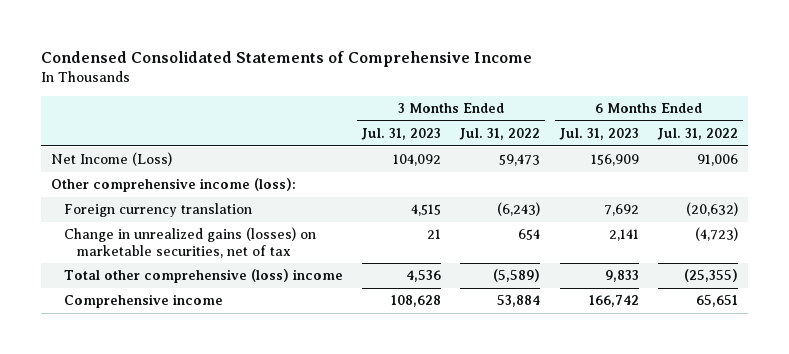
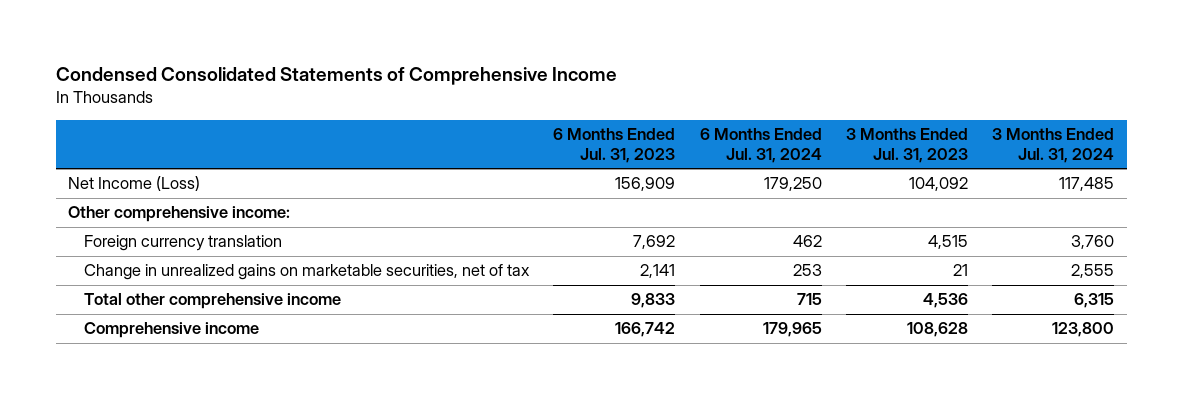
- | 3 Months Ended Jul. 31, 2023 | 3 Months Ended Jul. 31, 2022 | 6 Months Ended Jul. 31, 2023 | 6 Months Ended Jul. 31, 2022
+ | 6 Months Ended Jul. 31, 2023 | 6 Months Ended Jul. 31, 2024 | 3 Months Ended Jul. 31, 2023 | 3 Months Ended Jul. 31, 2024
- Other comprehensive income (loss):
+ Other comprehensive income:
- Change in unrealized gains (losses) on marketable securities, net of tax | 21 | 654 | 2,141 | (4,723)
- Total other comprehensive (loss) income | 4,536 | (5,589) | 9,833 | (25,355)
+ Change in unrealized gains on marketable securities, net of tax | 2,141 | 253 | 21 | 2,555
+ Total other comprehensive income | 9,833 | 715 | 4,536 | 6,315

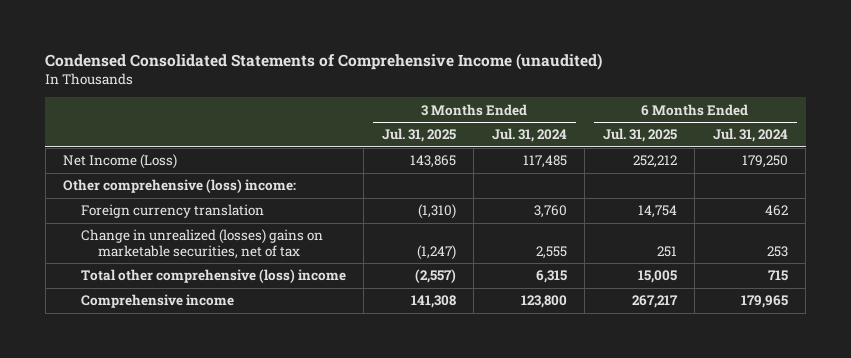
- Condensed Consolidated Statements of Comprehensive Income
+ Condensed Consolidated Statements of Comprehensive Income (unaudited)
- | 6 Months Ended Jul. 31, 2023 | 6 Months Ended Jul. 31, 2024 | 3 Months Ended Jul. 31, 2023 | 3 Months Ended Jul. 31, 2024
+ | 3 Months Ended Jul. 31, 2025 | 3 Months Ended Jul. 31, 2024 | 6 Months Ended Jul. 31, 2025 | 6 Months Ended Jul. 31, 2024
- Other comprehensive income:
+ Other comprehensive (loss) income:
- Change in unrealized gains on marketable securities, net of tax | 2,141 | 253 | 21 | 2,555
- Total other comprehensive income | 9,833 | 715 | 4,536 | 6,315
+ Change in unrealized (losses) gains on marketable securities, net of tax | (1,247) | 2,555 | 251 | 253
+ Total other comprehensive (loss) income | (2,557) | 6,315 | 15,005 | 715

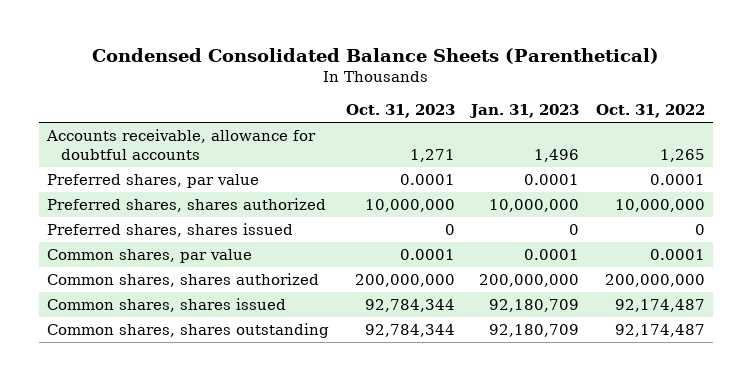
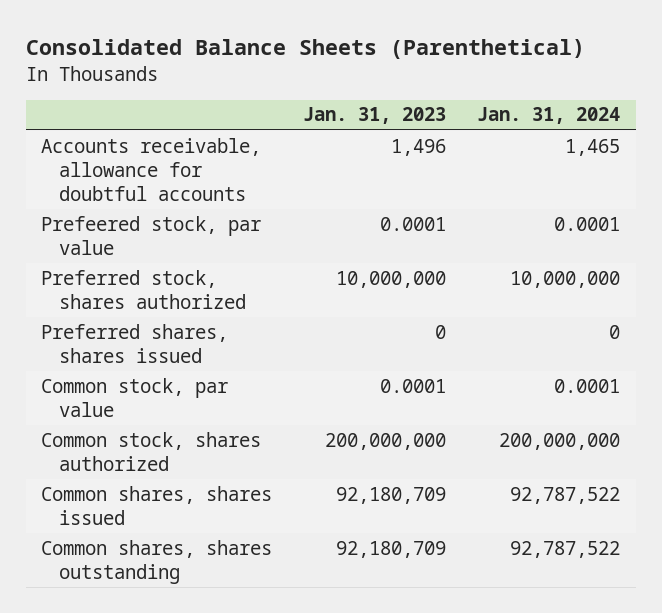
- Condensed Consolidated Balance Sheets (Parenthetical)
+ Consolidated Balance Sheets (Parenthetical)
- | Oct. 31, 2023 | Jan. 31, 2023 | Oct. 31, 2022
+ | Jan. 31, 2023 | Jan. 31, 2024
- Preferred shares, par value | 0.0001 | 0.0001 | 0.0001
- Preferred shares, shares authorized | 10,000,000 | 10,000,000 | 10,000,000
+ Prefeered stock, par value | 0.0001 | 0.0001
+ Preferred stock, shares authorized | 10,000,000 | 10,000,000
- Common shares, par value | 0.0001 | 0.0001 | 0.0001
- Common shares, shares authorized | 200,000,000 | 200,000,000 | 200,000,000
+ Common stock, par value | 0.0001 | 0.0001
+ Common stock, shares authorized | 200,000,000 | 200,000,000

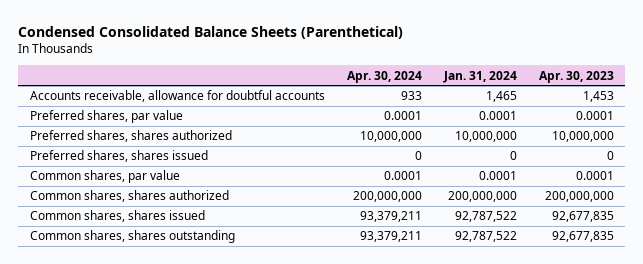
- Consolidated Balance Sheets (Parenthetical)
+ Condensed Consolidated Balance Sheets (Parenthetical)
- | Jan. 31, 2023 | Jan. 31, 2024
+ | Apr. 30, 2024 | Jan. 31, 2024 | Apr. 30, 2023
- Prefeered stock, par value | 0.0001 | 0.0001
- Preferred stock, shares authorized | 10,000,000 | 10,000,000
+ Preferred shares, par value | 0.0001 | 0.0001 | 0.0001
+ Preferred shares, shares authorized | 10,000,000 | 10,000,000 | 10,000,000
- Common stock, par value | 0.0001 | 0.0001
- Common stock, shares authorized | 200,000,000 | 200,000,000
+ Common shares, par value | 0.0001 | 0.0001 | 0.0001
+ Common shares, shares authorized | 200,000,000 | 200,000,000 | 200,000,000

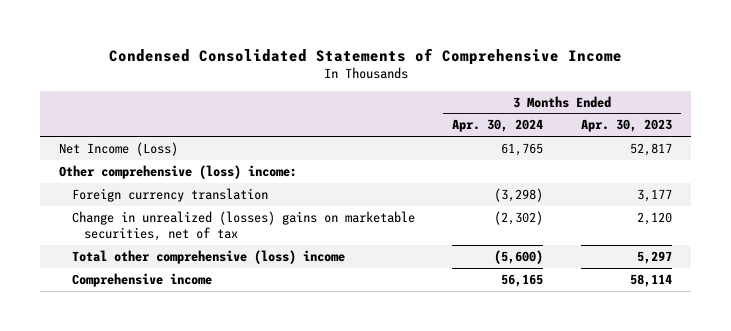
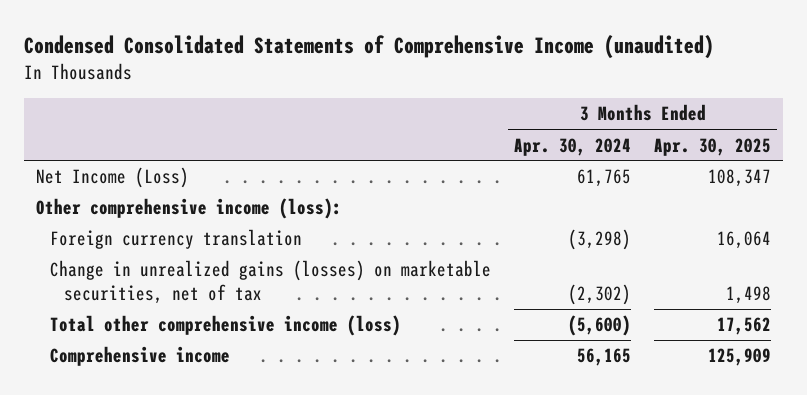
- Condensed Consolidated Statements of Comprehensive Income
+ Condensed Consolidated Statements of Comprehensive Income (unaudited)
- | 3 Months Ended Apr. 30, 2024 | 3 Months Ended Apr. 30, 2023
+ | 3 Months Ended Apr. 30, 2024 | 3 Months Ended Apr. 30, 2025
- Other comprehensive (loss) income:
+ Other comprehensive income (loss):
- Change in unrealized (losses) gains on marketable securities, net of tax | (2,302) | 2,120
- Total other comprehensive (loss) income | (5,600) | 5,297
+ Change in unrealized gains (losses) on marketable securities, net of tax | (2,302) | 1,498
+ Total other comprehensive income (loss) | (5,600) | 17,562

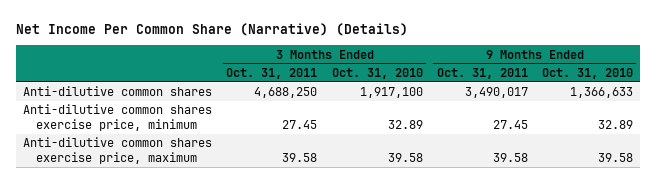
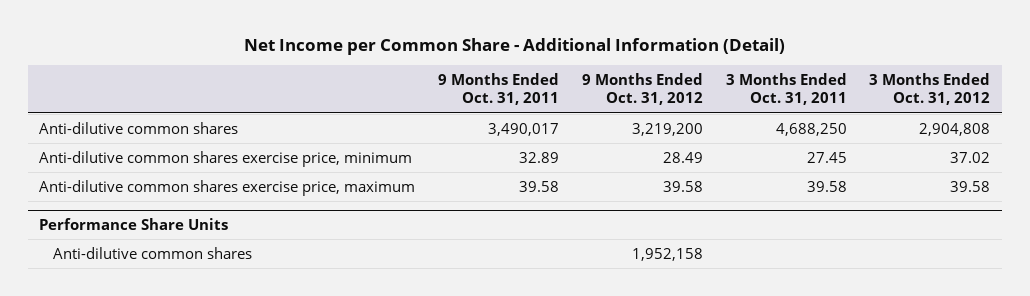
- Net Income Per Common Share (Narrative) (Details)
+ Net Income per Common Share - Additional Information (Detail)
- | 3 Months Ended Oct. 31, 2011 | 3 Months Ended Oct. 31, 2010 | 9 Months Ended Oct. 31, 2011 | 9 Months Ended Oct. 31, 2010
+ | 9 Months Ended Oct. 31, 2011 | 9 Months Ended Oct. 31, 2012 | 3 Months Ended Oct. 31, 2011 | 3 Months Ended Oct. 31, 2012
- Anti-dilutive common shares exercise price, minimum | 27.45 | 32.89 | 27.45 | 32.89
+ Anti-dilutive common shares exercise price, minimum | 32.89 | 28.49 | 27.45 | 37.02
+ Performance Share Units
+ Anti-dilutive common shares | | 1,952,158 | |

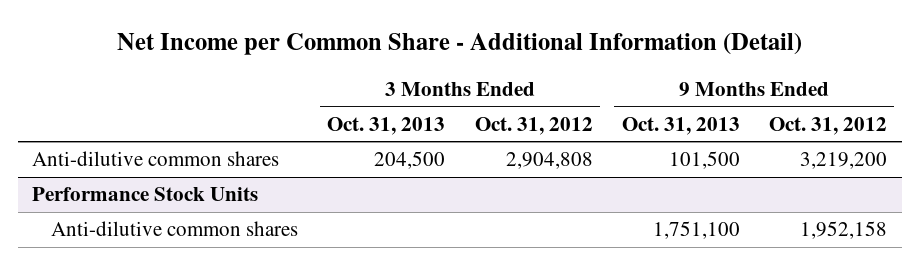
- | 9 Months Ended Oct. 31, 2011 | 9 Months Ended Oct. 31, 2012 | 3 Months Ended Oct. 31, 2011 | 3 Months Ended Oct. 31, 2012
+ | 3 Months Ended Oct. 31, 2013 | 3 Months Ended Oct. 31, 2012 | 9 Months Ended Oct. 31, 2013 | 9 Months Ended Oct. 31, 2012
- Anti-dilutive common shares exercise price, minimum | 32.89 | 28.49 | 27.45 | 37.02
- Anti-dilutive common shares exercise price, maximum | 39.58 | 39.58 | 39.58 | 39.58
- Performance Share Units
+ Performance Stock Units

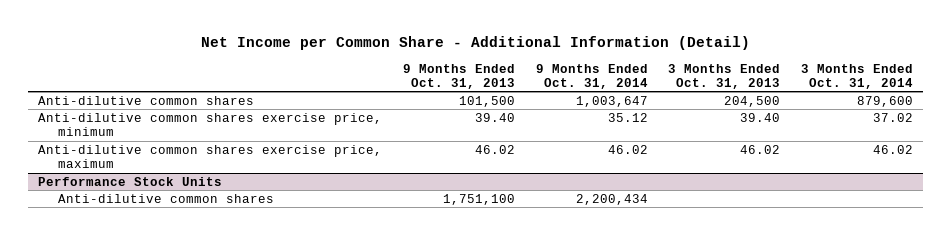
- | 3 Months Ended Oct. 31, 2013 | 3 Months Ended Oct. 31, 2012 | 9 Months Ended Oct. 31, 2013 | 9 Months Ended Oct. 31, 2012
+ | 9 Months Ended Oct. 31, 2013 | 9 Months Ended Oct. 31, 2014 | 3 Months Ended Oct. 31, 2013 | 3 Months Ended Oct. 31, 2014
+ Anti-dilutive common shares exercise price, minimum | 39.40 | 35.12 | 39.40 | 37.02
+ Anti-dilutive common shares exercise price, maximum | 46.02 | 46.02 | 46.02 | 46.02

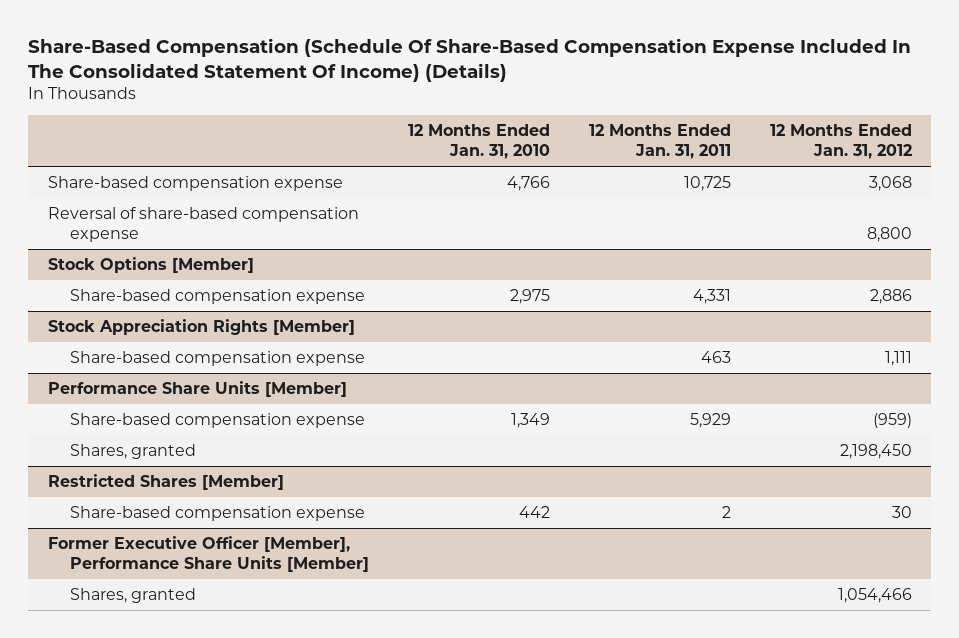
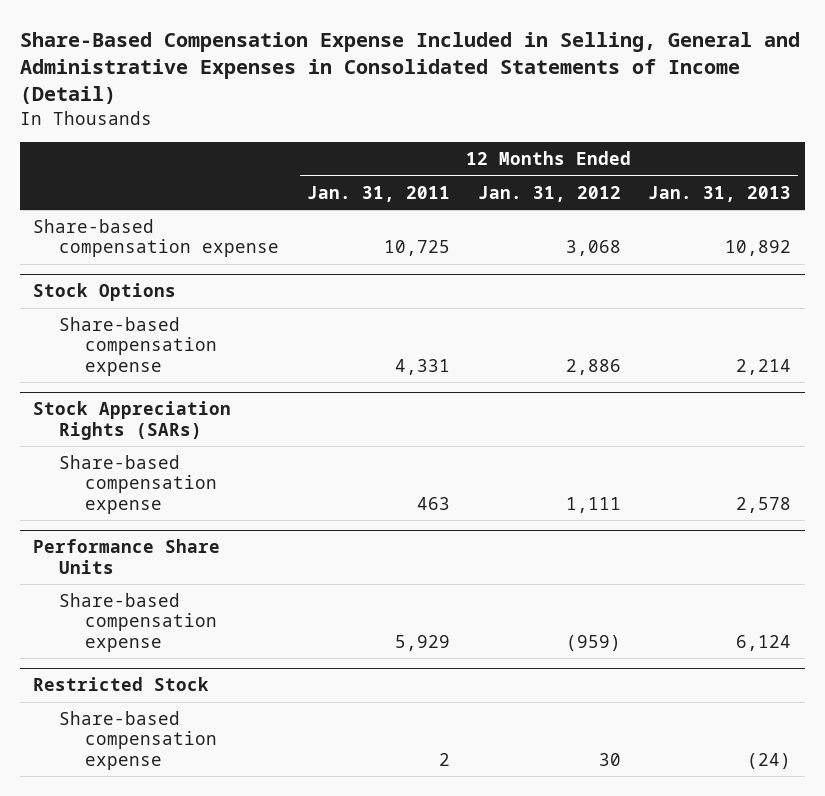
- Share-Based Compensation (Schedule Of Share-Based Compensation Expense Included In The Consolidated Statement Of Income) (Details)
+ Share-Based Compensation Expense Included in Selling, General and Administrative Expenses in Consolidated Statements of Income (Detail)
- | 12 Months Ended Jan. 31, 2010 | 12 Months Ended Jan. 31, 2011 | 12 Months Ended Jan. 31, 2012
+ | 12 Months Ended Jan. 31, 2011 | 12 Months Ended Jan. 31, 2012 | 12 Months Ended Jan. 31, 2013
- Reversal of share-based compensation expense | | | 8,800
- Stock Options [Member]
+ Stock Options
- Stock Appreciation Rights [Member]
+ Stock Appreciation Rights (SARs)
- Performance Share Units [Member]
+ Performance Share Units
- Shares, granted | | | 2,198,450
- Restricted Shares [Member]
+ Restricted Stock
- Former Executive Officer [Member], Performance Share Units [Member]
- Shares, granted | | | 1,054,466

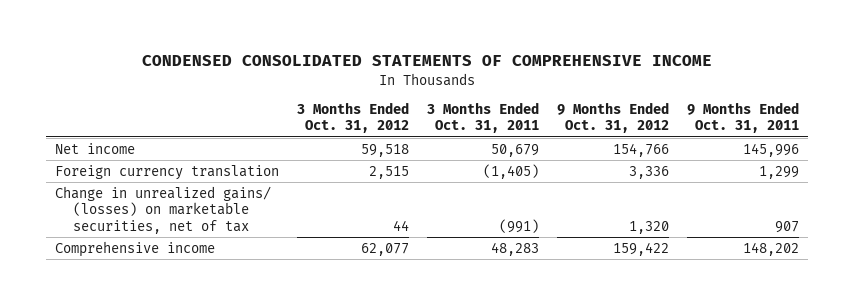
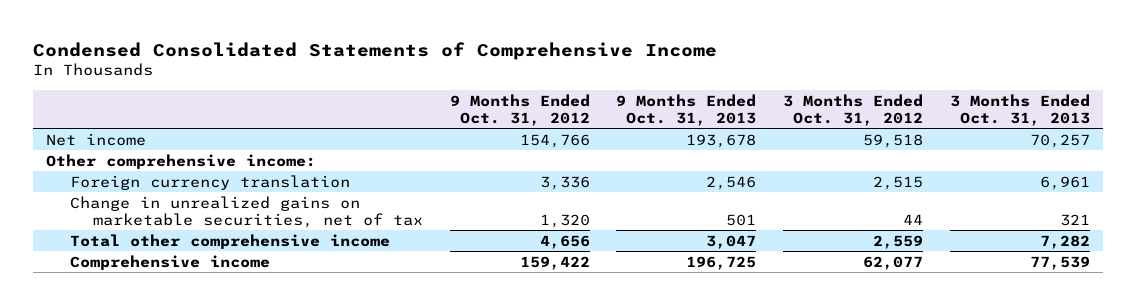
- CONDENSED CONSOLIDATED STATEMENTS OF COMPREHENSIVE INCOME
+ Condensed Consolidated Statements of Comprehensive Income
- | 3 Months Ended Oct. 31, 2012 | 3 Months Ended Oct. 31, 2011 | 9 Months Ended Oct. 31, 2012 | 9 Months Ended Oct. 31, 2011
+ | 9 Months Ended Oct. 31, 2012 | 9 Months Ended Oct. 31, 2013 | 3 Months Ended Oct. 31, 2012 | 3 Months Ended Oct. 31, 2013
+ Other comprehensive income:
- Change in unrealized gains/ (losses) on marketable securities, net of tax | 44 | (991) | 1,320 | 907
+ Change in unrealized gains on marketable securities, net of tax | 1,320 | 501 | 44 | 321
+ Total other comprehensive income | 4,656 | 3,047 | 2,559 | 7,282

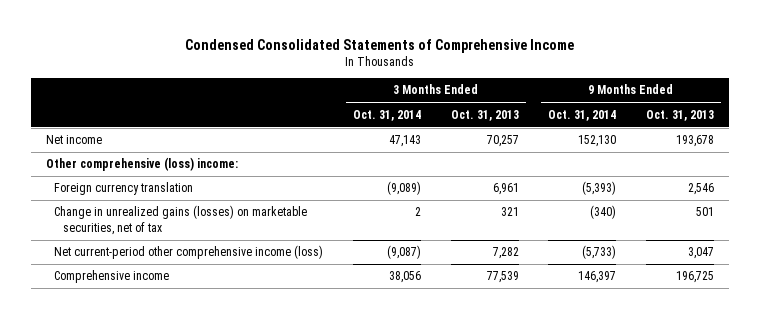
- | 9 Months Ended Oct. 31, 2012 | 9 Months Ended Oct. 31, 2013 | 3 Months Ended Oct. 31, 2012 | 3 Months Ended Oct. 31, 2013
+ | 3 Months Ended Oct. 31, 2014 | 3 Months Ended Oct. 31, 2013 | 9 Months Ended Oct. 31, 2014 | 9 Months Ended Oct. 31, 2013
- Other comprehensive income:
+ Other comprehensive (loss) income:
- Change in unrealized gains on marketable securities, net of tax | 1,320 | 501 | 44 | 321
- Total other comprehensive income | 4,656 | 3,047 | 2,559 | 7,282
+ Change in unrealized gains (losses) on marketable securities, net of tax | 2 | 321 | (340) | 501
+ Net current-period other comprehensive income (loss) | (9,087) | 7,282 | (5,733) | 3,047

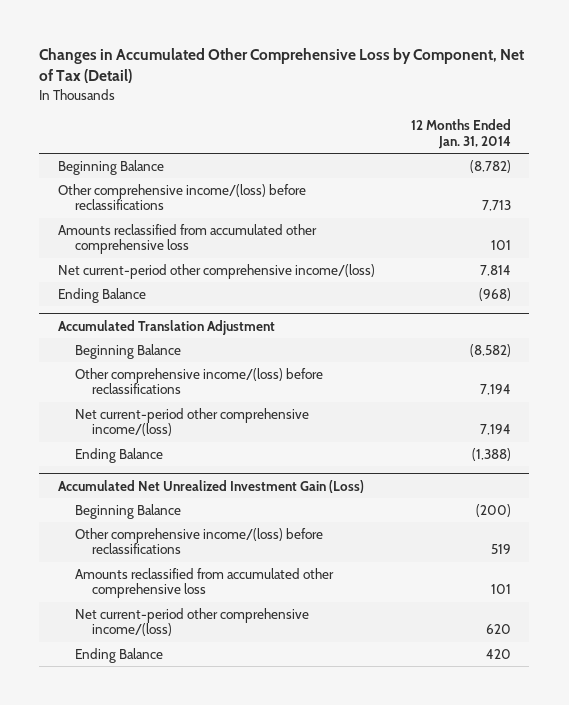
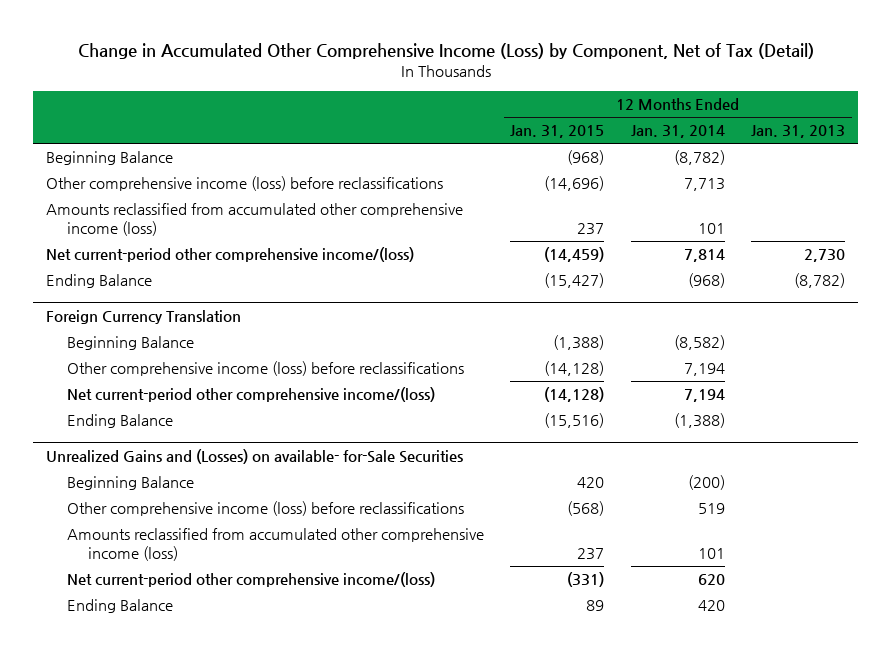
- Changes in Accumulated Other Comprehensive Loss by Component, Net of Tax (Detail)
+ Change in Accumulated Other Comprehensive Income (Loss) by Component, Net of Tax (Detail)
- | 12 Months Ended Jan. 31, 2014
+ | 12 Months Ended Jan. 31, 2015 | 12 Months Ended Jan. 31, 2014 | 12 Months Ended Jan. 31, 2013
- Other comprehensive income/(loss) before reclassifications | 7,713
- Amounts reclassified from accumulated other comprehensive loss | 101
+ Other comprehensive income (loss) before reclassifications | (14,696) | 7,713 |
+ Amounts reclassified from accumulated other comprehensive income (loss) | 237 | 101 |
- Accumulated Translation Adjustment
+ Foreign Currency Translation
- Other comprehensive income/(loss) before reclassifications | 7,194
+ Other comprehensive income (loss) before reclassifications | (14,128) | 7,194 |
- Accumulated Net Unrealized Investment Gain (Loss)
+ Unrealized Gains and (Losses) on available- for-Sale Securities
- Other comprehensive income/(loss) before reclassifications | 519
- Amounts reclassified from accumulated other comprehensive loss | 101
+ Other comprehensive income (loss) before reclassifications | (568) | 519 |
+ Amounts reclassified from accumulated other comprehensive income (loss) | 237 | 101 |

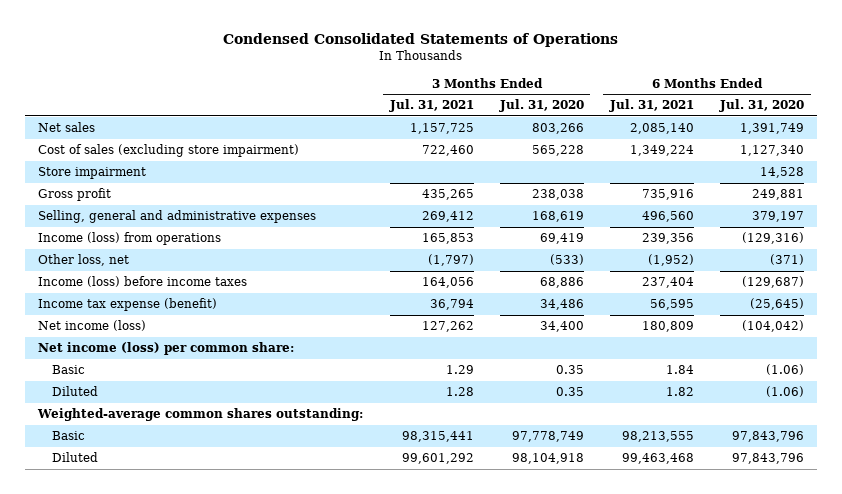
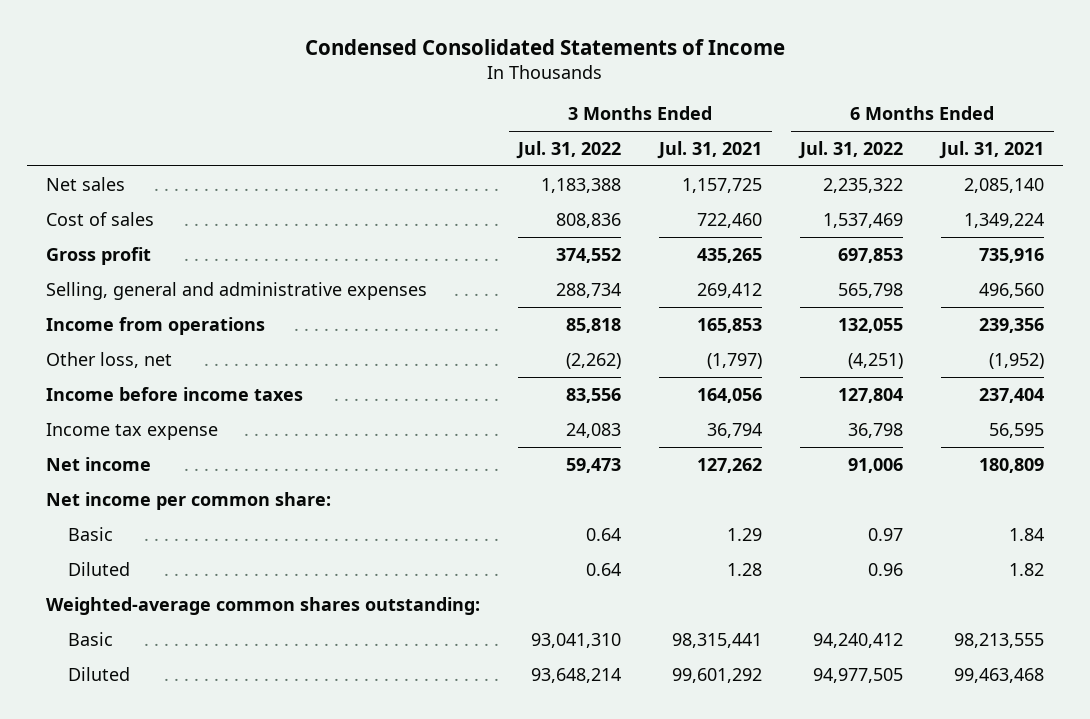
- Condensed Consolidated Statements of Operations
+ Condensed Consolidated Statements of Income
- | 3 Months Ended Jul. 31, 2021 | 3 Months Ended Jul. 31, 2020 | 6 Months Ended Jul. 31, 2021 | 6 Months Ended Jul. 31, 2020
+ | 3 Months Ended Jul. 31, 2022 | 3 Months Ended Jul. 31, 2021 | 6 Months Ended Jul. 31, 2022 | 6 Months Ended Jul. 31, 2021
- Cost of sales (excluding store impairment) | 722,460 | 565,228 | 1,349,224 | 1,127,340
- Store impairment | | | | 14,528
+ Cost of sales | 808,836 | 722,460 | 1,537,469 | 1,349,224
- Income (loss) from operations | 165,853 | 69,419 | 239,356 | (129,316)
+ Income from operations | 85,818 | 165,853 | 132,055 | 239,356
- Income (loss) before income taxes | 164,056 | 68,886 | 237,404 | (129,687)
- Income tax expense (benefit) | 36,794 | 34,486 | 56,595 | (25,645)
- Net income (loss) | 127,262 | 34,400 | 180,809 | (104,042)
- Net income (loss) per common share:
+ Income before income taxes | 83,556 | 164,056 | 127,804 | 237,404
+ Income tax expense | 24,083 | 36,794 | 36,798 | 56,595
+ Net income | 59,473 | 127,262 | 91,006 | 180,809
+ Net income per common share:

